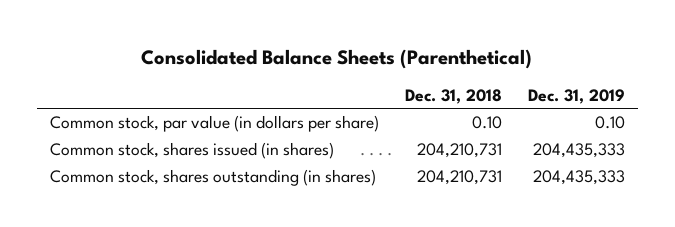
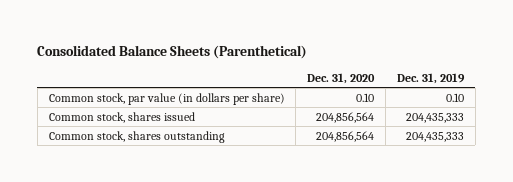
- | Dec. 31, 2018 | Dec. 31, 2019
+ | Dec. 31, 2020 | Dec. 31, 2019
- Common stock, shares issued (in shares) | 204,210,731 | 204,435,333
- Common stock, shares outstanding (in shares) | 204,210,731 | 204,435,333
+ Common stock, shares issued | 204,856,564 | 204,435,333
+ Common stock, shares outstanding | 204,856,564 | 204,435,333

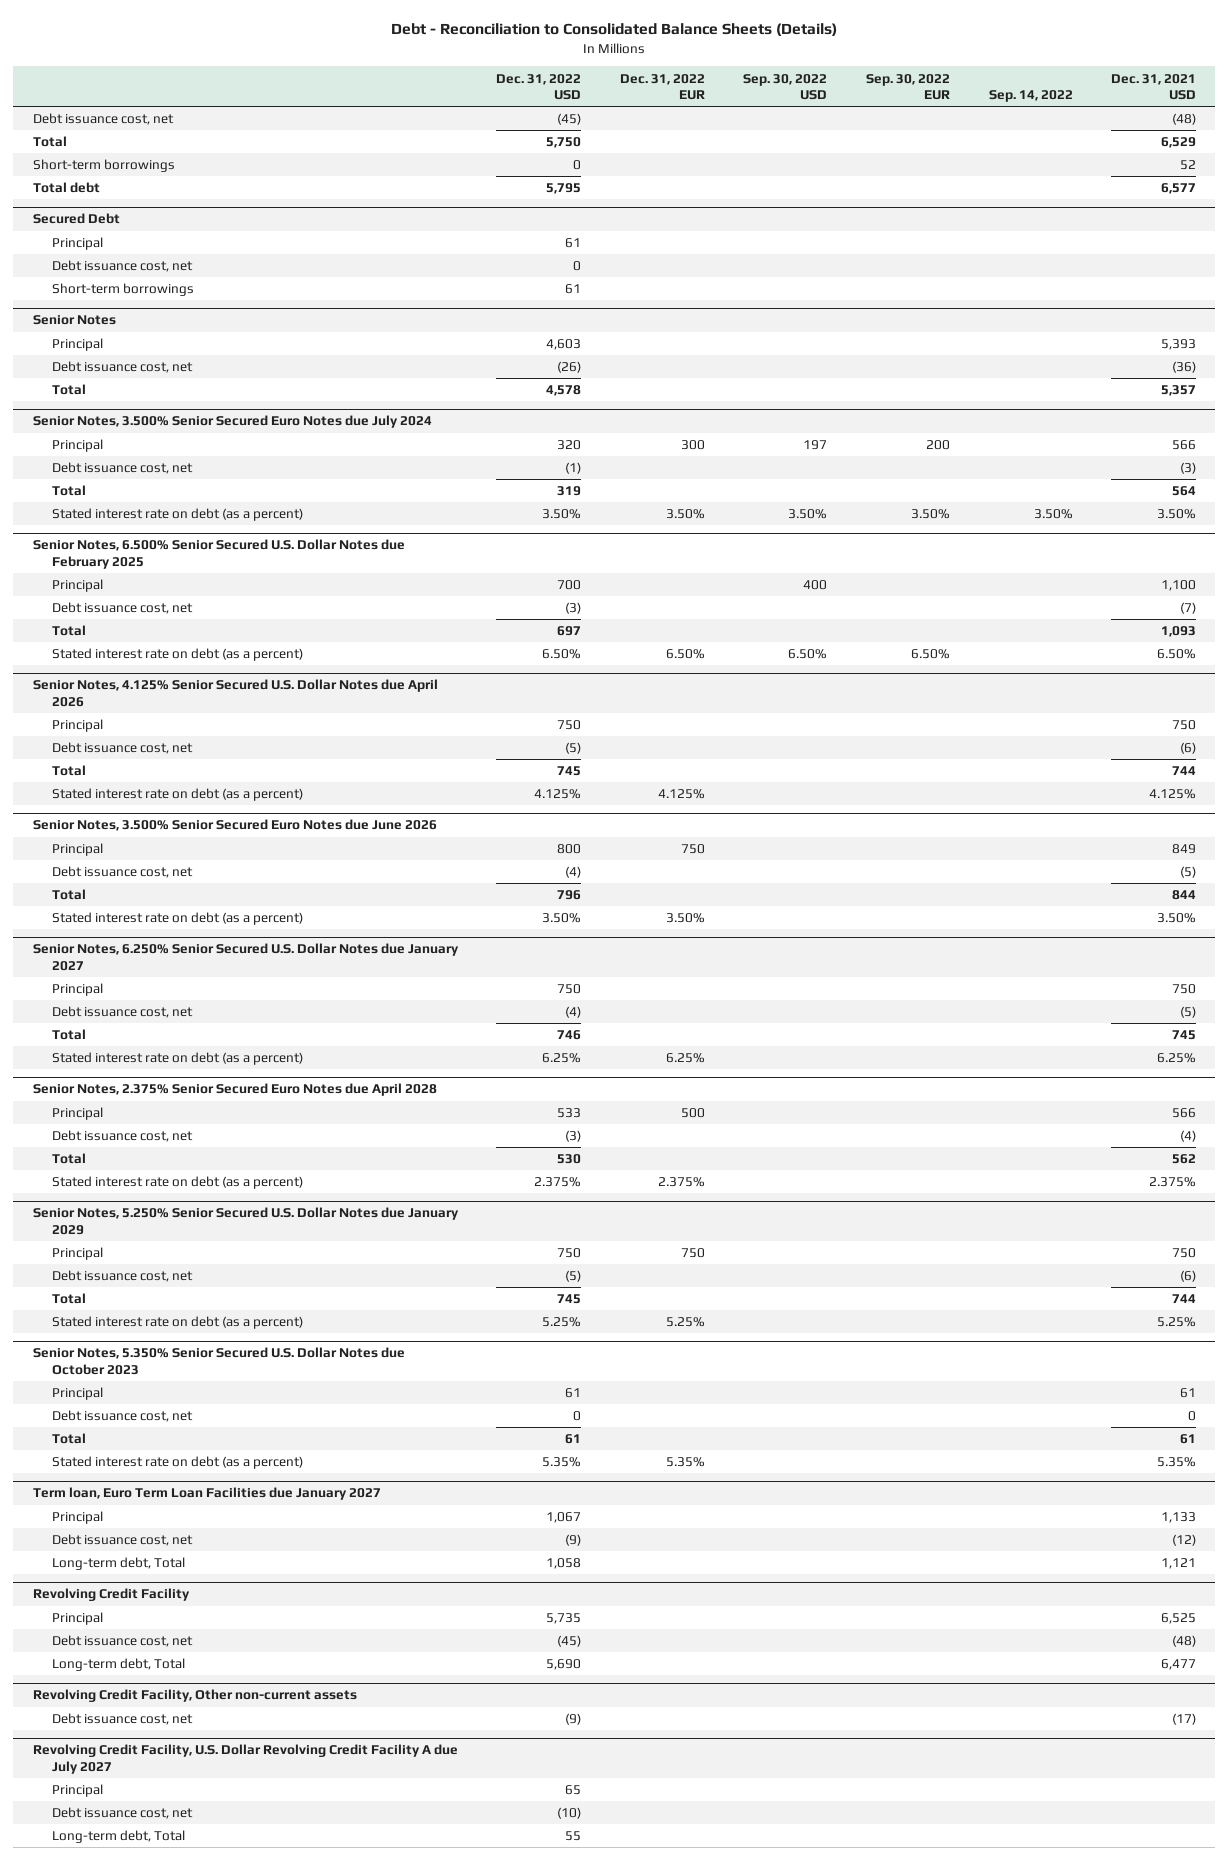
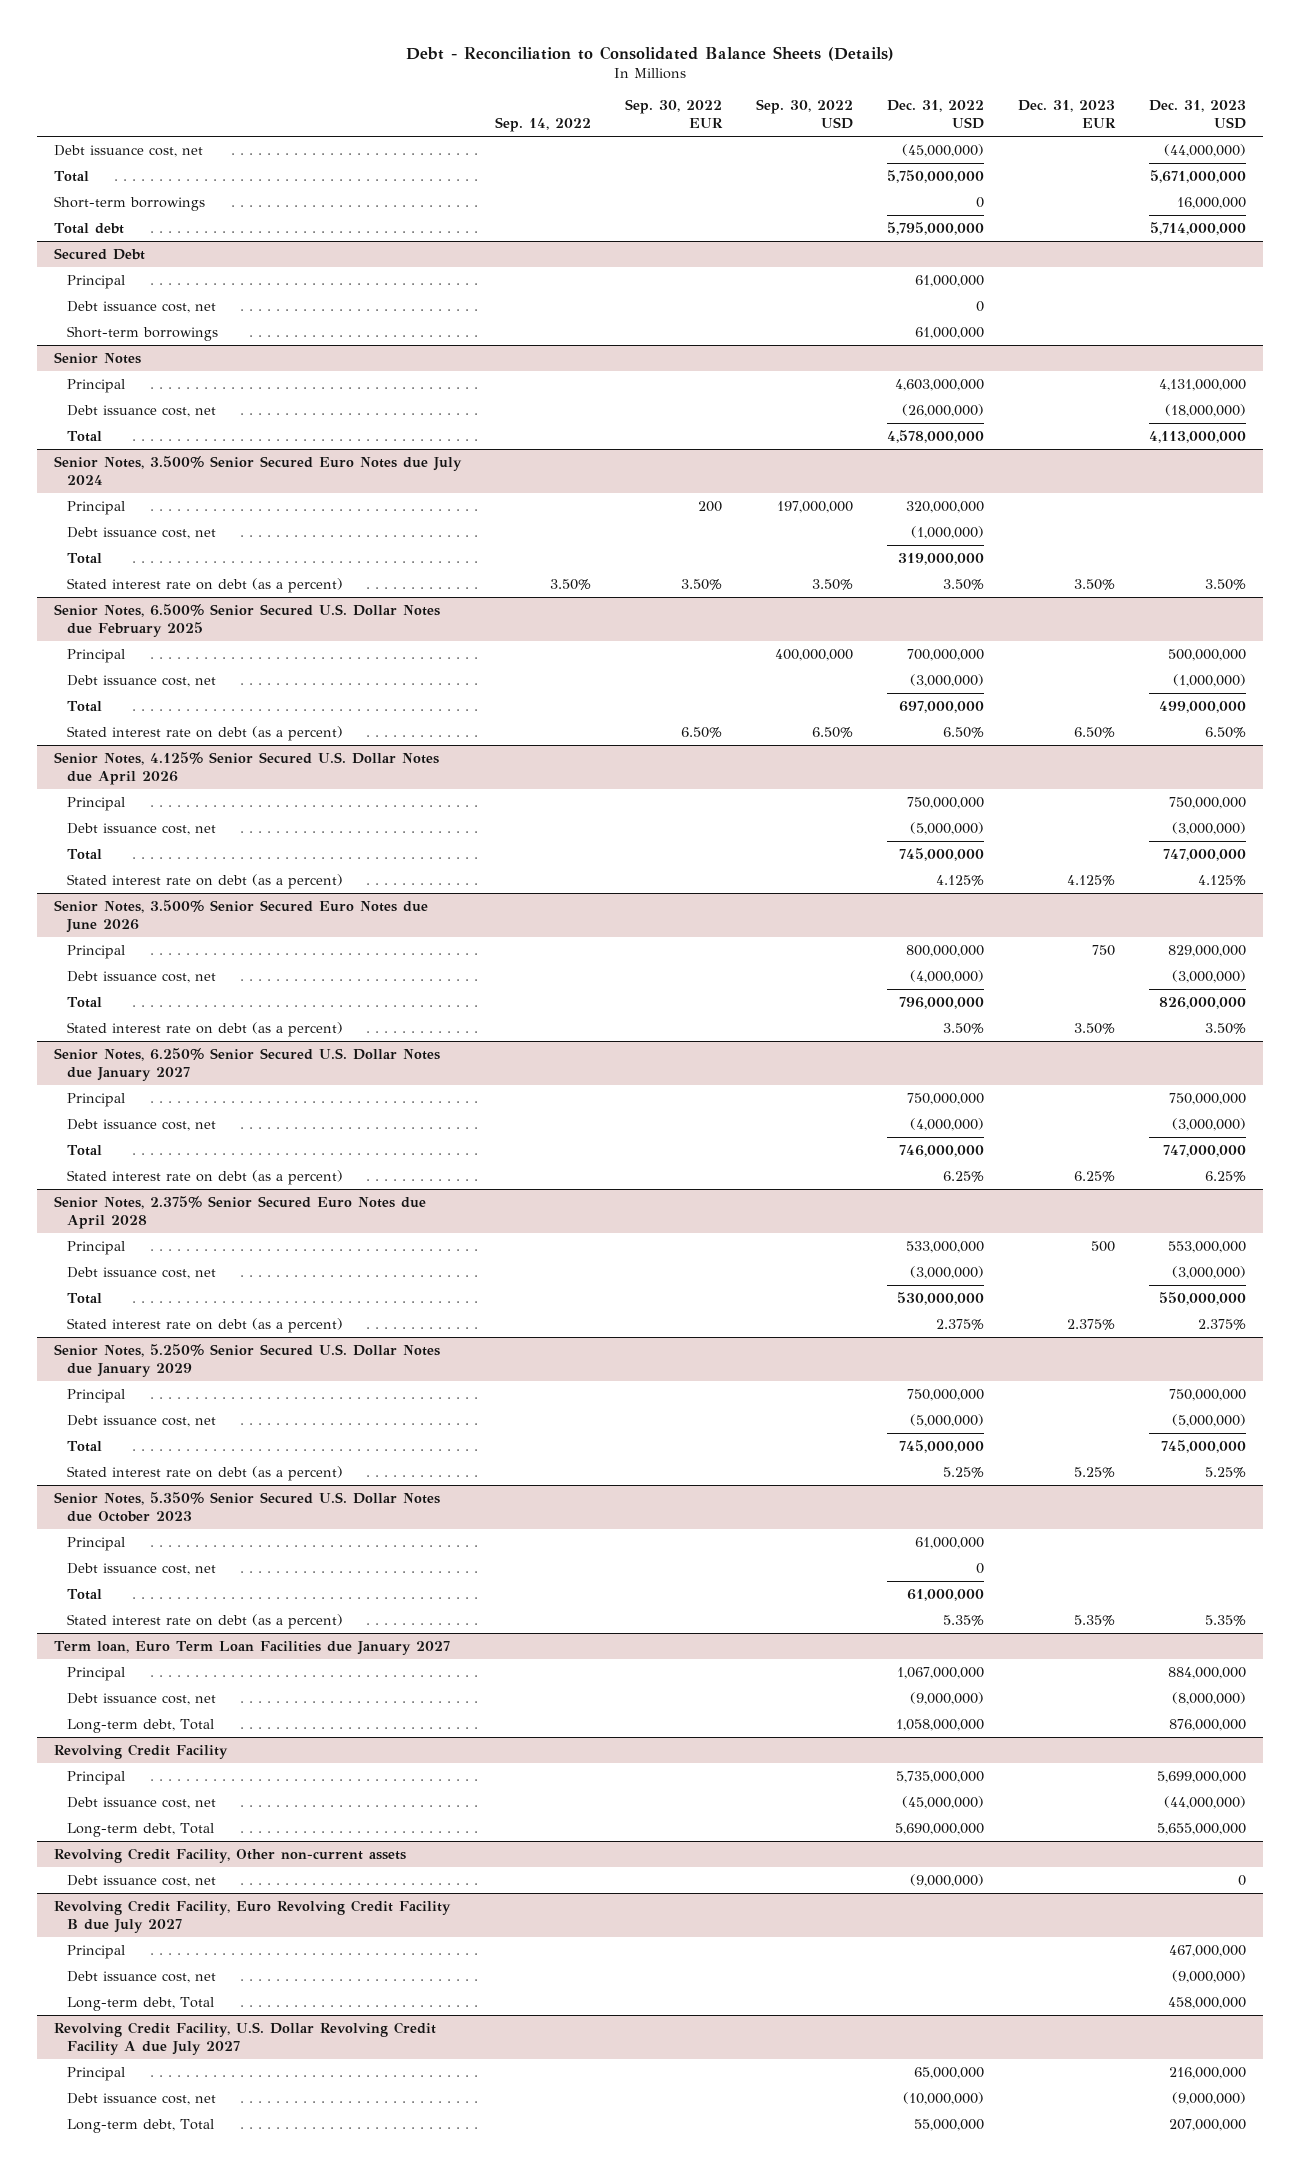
- | Dec. 31, 2022 USD | Dec. 31, 2022 EUR | Sep. 30, 2022 USD | Sep. 30, 2022 EUR | Sep. 14, 2022 | Dec. 31, 2021 USD
+ | Sep. 14, 2022 | Sep. 30, 2022 EUR | Sep. 30, 2022 USD | Dec. 31, 2022 USD | Dec. 31, 2023 EUR | Dec. 31, 2023 USD
- Debt issuance cost, net | (45) | | | | | (48)
- Total | 5,750 | | | | | 6,529
+ Debt issuance cost, net | | | | (45,000,000) | | (44,000,000)
+ Total | | | | 5,750,000,000 | | 5,671,000,000
- Total debt | 5,795 | | | | | 6,577
+ Total debt | | | | 5,795,000,000 | | 5,714,000,000
@ Secured Debt
- Principal | 61 | | | | |
+ Principal | | | | 61,000,000 | |
- Short-term borrowings | 61 | | | | |
+ Short-term borrowings | | | | 61,000,000 | |
@ Senior Notes
- Principal | 4,603 | | | | | 5,393
- Debt issuance cost, net | (26) | | | | | (36)
- Total | 4,578 | | | | | 5,357
+ Principal | | | | 4,603,000,000 | | 4,131,000,000
+ Debt issuance cost, net | | | | (26,000,000) | | (18,000,000)
+ Total | | | | 4,578,000,000 | | 4,113,000,000
@ Senior Notes, 3.500% Senior Secured Euro Notes due July 2024
- Principal | 320 | 300 | 197 | 200 | | 566
- Debt issuance cost, net | (1) | | | | | (3)
- Total | 319 | | | | | 564
+ Principal | | 200 | 197,000,000 | 320,000,000 | |
+ Debt issuance cost, net | | | | (1,000,000) | |
+ Total | | | | 319,000,000 | |
@ Senior Notes, 6.500% Senior Secured U.S. Dollar Notes due February 2025
- Principal | 700 | | 400 | | | 1,100
- Debt issuance cost, net | (3) | | | | | (7)
- Total | 697 | | | | | 1,093
+ Principal | | | 400,000,000 | 700,000,000 | | 500,000,000
+ Debt issuance cost, net | | | | (3,000,000) | | (1,000,000)
+ Total | | | | 697,000,000 | | 499,000,000
@ Senior Notes, 4.125% Senior Secured U.S. Dollar Notes due April 2026
- Principal | 750 | | | | | 750
- Debt issuance cost, net | (5) | | | | | (6)
- Total | 745 | | | | | 744
+ Principal | | | | 750,000,000 | | 750,000,000
+ Debt issuance cost, net | | | | (5,000,000) | | (3,000,000)
+ Total | | | | 745,000,000 | | 747,000,000
@ Senior Notes, 3.500% Senior Secured Euro Notes due June 2026
- Principal | 800 | 750 | | | | 849
- Debt issuance cost, net | (4) | | | | | (5)
- Total | 796 | | | | | 844
+ Principal | | | | 800,000,000 | 750 | 829,000,000
+ Debt issuance cost, net | | | | (4,000,000) | | (3,000,000)
+ Total | | | | 796,000,000 | | 826,000,000
@ Senior Notes, 6.250% Senior Secured U.S. Dollar Notes due January 2027
- Principal | 750 | | | | | 750
- Debt issuance cost, net | (4) | | | | | (5)
- Total | 746 | | | | | 745
+ Principal | | | | 750,000,000 | | 750,000,000
+ Debt issuance cost, net | | | | (4,000,000) | | (3,000,000)
+ Total | | | | 746,000,000 | | 747,000,000
@ Senior Notes, 2.375% Senior Secured Euro Notes due April 2028
- Principal | 533 | 500 | | | | 566
- Debt issuance cost, net | (3) | | | | | (4)
- Total | 530 | | | | | 562
+ Principal | | | | 533,000,000 | 500 | 553,000,000
+ Debt issuance cost, net | | | | (3,000,000) | | (3,000,000)
+ Total | | | | 530,000,000 | | 550,000,000
@ Senior Notes, 5.250% Senior Secured U.S. Dollar Notes due January 2029
- Principal | 750 | 750 | | | | 750
- Debt issuance cost, net | (5) | | | | | (6)
- Total | 745 | | | | | 744
+ Principal | | | | 750,000,000 | | 750,000,000
+ Debt issuance cost, net | | | | (5,000,000) | | (5,000,000)
+ Total | | | | 745,000,000 | | 745,000,000
@ Senior Notes, 5.350% Senior Secured U.S. Dollar Notes due October 2023
- Principal | 61 | | | | | 61
+ Principal | | | | 61,000,000 | |
- Total | 61 | | | | | 61
+ Total | | | | 61,000,000 | |
@ Term loan, Euro Term Loan Facilities due January 2027
- Principal | 1,067 | | | | | 1,133
- Debt issuance cost, net | (9) | | | | | (12)
- Long-term debt, Total | 1,058 | | | | | 1,121
+ Principal | | | | 1,067,000,000 | | 884,000,000
+ Debt issuance cost, net | | | | (9,000,000) | | (8,000,000)
+ Long-term debt, Total | | | | 1,058,000,000 | | 876,000,000
@ Revolving Credit Facility
- Principal | 5,735 | | | | | 6,525
- Debt issuance cost, net | (45) | | | | | (48)
- Long-term debt, Total | 5,690 | | | | | 6,477
+ Principal | | | | 5,735,000,000 | | 5,699,000,000
+ Debt issuance cost, net | | | | (45,000,000) | | (44,000,000)
+ Long-term debt, Total | | | | 5,690,000,000 | | 5,655,000,000
@ Revolving Credit Facility, Other non-current assets
- Debt issuance cost, net | (9) | | | | | (17)
+ Debt issuance cost, net | | | | (9,000,000) | | 0
+ Revolving Credit Facility, Euro Revolving Credit Facility B due July 2027
+ Principal | | | | | | 467,000,000
+ Debt issuance cost, net | | | | | | (9,000,000)
+ Long-term debt, Total | | | | | | 458,000,000
@ Revolving Credit Facility, U.S. Dollar Revolving Credit Facility A due July 2027
- Principal | 65 | | | | |
- Debt issuance cost, net | (10) | | | | |
- Long-term debt, Total | 55 | | | | |
+ Principal | | | | 65,000,000 | | 216,000,000
+ Debt issuance cost, net | | | | (10,000,000) | | (9,000,000)
+ Long-term debt, Total | | | | 55,000,000 | | 207,000,000

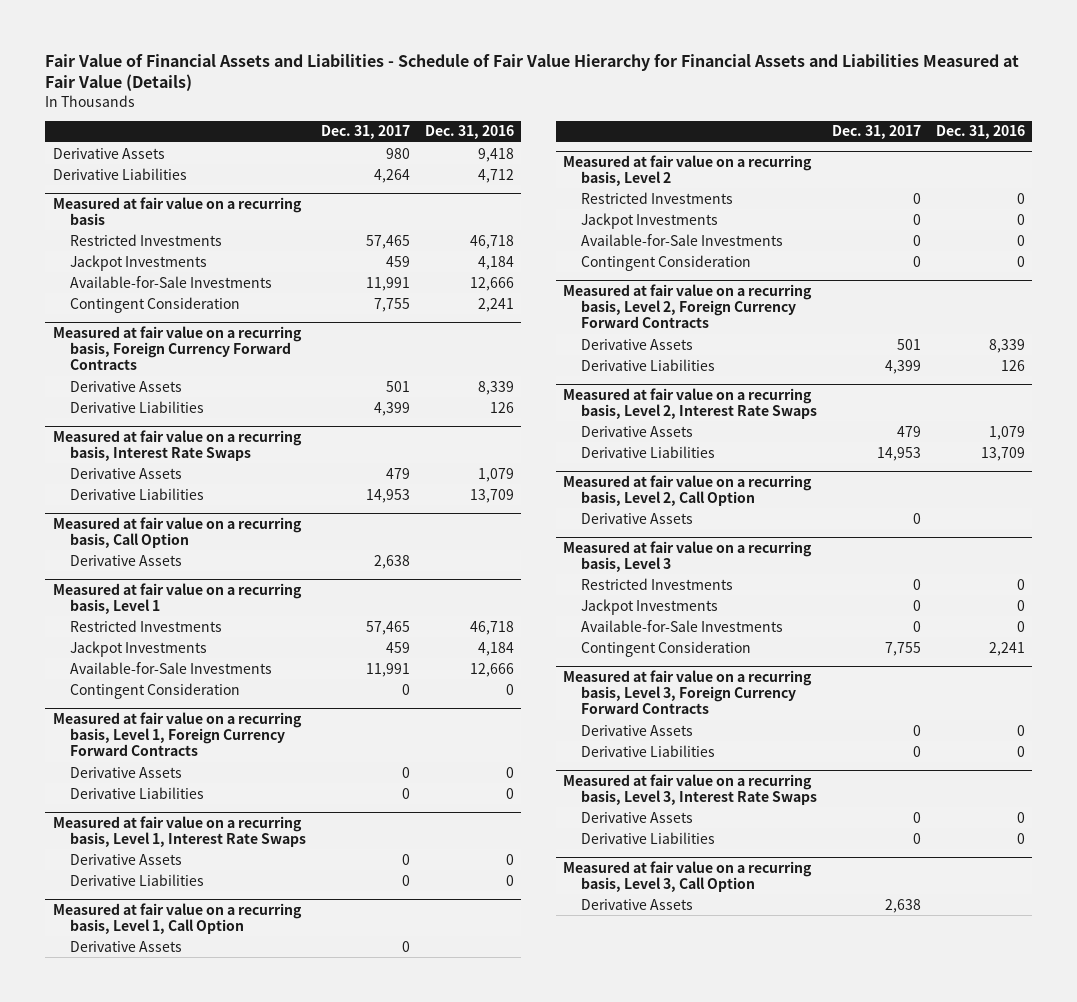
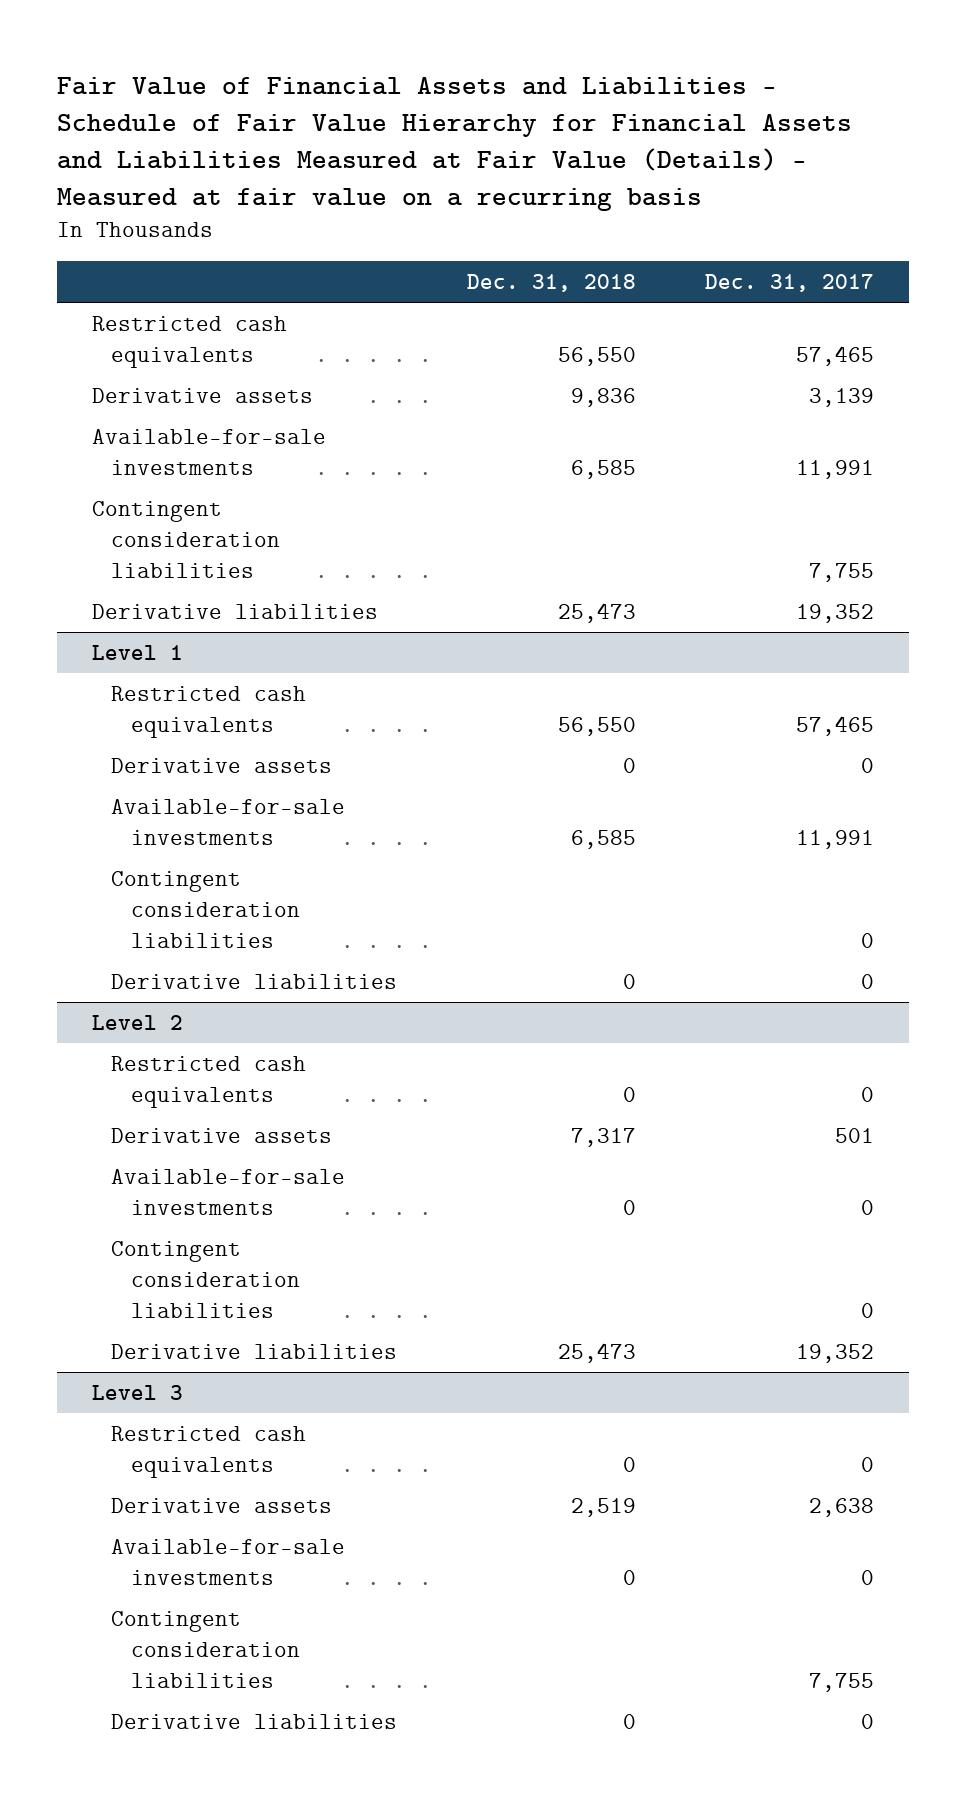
- Fair Value of Financial Assets and Liabilities - Schedule of Fair Value Hierarchy for Financial Assets and Liabilities Measured at Fair Value (Details)
+ Fair Value of Financial Assets and Liabilities - Schedule of Fair Value Hierarchy for Financial Assets and Liabilities Measured at Fair Value (Details) - Measured at fair value on a recurring basis
- | Dec. 31, 2017 | Dec. 31, 2016
+ | Dec. 31, 2018 | Dec. 31, 2017
- Derivative Assets | 980 | 9,418
- Derivative Liabilities | 4,264 | 4,712
- Measured at fair value on a recurring basis
- Restricted Investments | 57,465 | 46,718
- Jackpot Investments | 459 | 4,184
- Available-for-Sale Investments | 11,991 | 12,666
- Contingent Consideration | 7,755 | 2,241
- Measured at fair value on a recurring basis, Foreign Currency Forward Contracts
- Derivative Assets | 501 | 8,339
- Derivative Liabilities | 4,399 | 126
- Measured at fair value on a recurring basis, Interest Rate Swaps
- Derivative Assets | 479 | 1,079
- Derivative Liabilities | 14,953 | 13,709
- Measured at fair value on a recurring basis, Call Option
- Derivative Assets | 2,638 |
- Measured at fair value on a recurring basis, Level 1
- Restricted Investments | 57,465 | 46,718
- Jackpot Investments | 459 | 4,184
- Available-for-Sale Investments | 11,991 | 12,666
- Contingent Consideration | 0 | 0
- Measured at fair value on a recurring basis, Level 1, Foreign Currency Forward Contracts
- Derivative Assets | 0 | 0
- Derivative Liabilities | 0 | 0
- Measured at fair value on a recurring basis, Level 1, Interest Rate Swaps
- Derivative Assets | 0 | 0
- Derivative Liabilities | 0 | 0
- Measured at fair value on a recurring basis, Level 1, Call Option
- Derivative Assets | 0 |
- Measured at fair value on a recurring basis, Level 2
- Restricted Investments | 0 | 0
- Jackpot Investments | 0 | 0
- Available-for-Sale Investments | 0 | 0
- Contingent Consideration | 0 | 0
- Measured at fair value on a recurring basis, Level 2, Foreign Currency Forward Contracts
- Derivative Assets | 501 | 8,339
- Derivative Liabilities | 4,399 | 126
- Measured at fair value on a recurring basis, Level 2, Interest Rate Swaps
- Derivative Assets | 479 | 1,079
- Derivative Liabilities | 14,953 | 13,709
- Measured at fair value on a recurring basis, Level 2, Call Option
- Derivative Assets | 0 |
- Measured at fair value on a recurring basis, Level 3
- Restricted Investments | 0 | 0
- Jackpot Investments | 0 | 0
- Available-for-Sale Investments | 0 | 0
- Contingent Consideration | 7,755 | 2,241
- Measured at fair value on a recurring basis, Level 3, Foreign Currency Forward Contracts
- Derivative Assets | 0 | 0
- Derivative Liabilities | 0 | 0
- Measured at fair value on a recurring basis, Level 3, Interest Rate Swaps
- Derivative Assets | 0 | 0
- Derivative Liabilities | 0 | 0
- Measured at fair value on a recurring basis, Level 3, Call Option
- Derivative Assets | 2,638 |
+ Restricted cash equivalents | 56,550 | 57,465
+ Derivative assets | 9,836 | 3,139
+ Available-for-sale investments | 6,585 | 11,991
+ Contingent consideration liabilities | | 7,755
+ Derivative liabilities | 25,473 | 19,352
+ Level 1
+ Restricted cash equivalents | 56,550 | 57,465
+ Derivative assets | 0 | 0
+ Available-for-sale investments | 6,585 | 11,991
+ Contingent consideration liabilities | | 0
+ Derivative liabilities | 0 | 0
+ Level 2
+ Restricted cash equivalents | 0 | 0
+ Derivative assets | 7,317 | 501
+ Available-for-sale investments | 0 | 0
+ Contingent consideration liabilities | | 0
+ Derivative liabilities | 25,473 | 19,352
+ Level 3
+ Restricted cash equivalents | 0 | 0
+ Derivative assets | 2,519 | 2,638
+ Available-for-sale investments | 0 | 0
+ Contingent consideration liabilities | | 7,755
+ Derivative liabilities | 0 | 0

